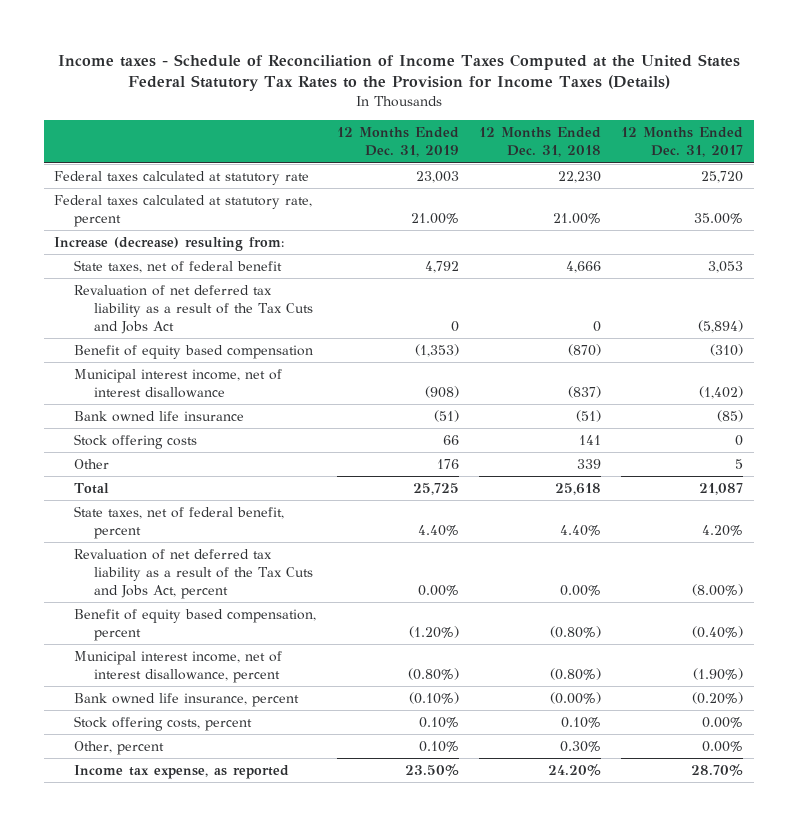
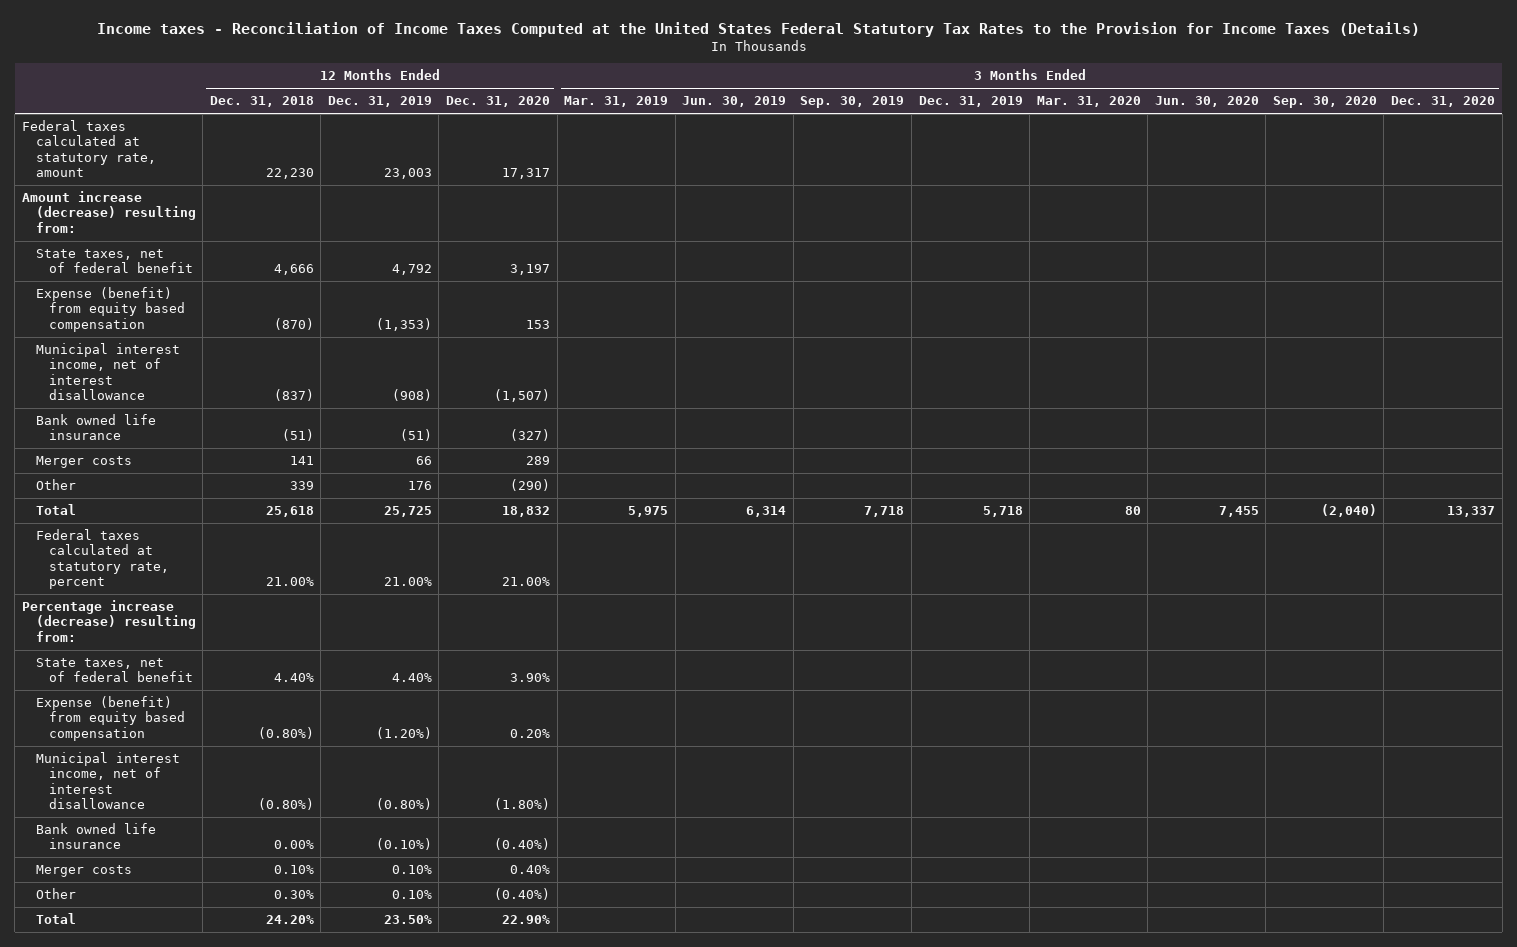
- Income taxes - Schedule of Reconciliation of Income Taxes Computed at the United States Federal Statutory Tax Rates to the Provision for Income Taxes (Details)
+ Income taxes - Reconciliation of Income Taxes Computed at the United States Federal Statutory Tax Rates to the Provision for Income Taxes (Details)
- | 12 Months Ended Dec. 31, 2019 | 12 Months Ended Dec. 31, 2018 | 12 Months Ended Dec. 31, 2017
+ | 12 Months Ended Dec. 31, 2018 | 12 Months Ended Dec. 31, 2019 | 12 Months Ended Dec. 31, 2020 | 3 Months Ended Mar. 31, 2019 | 3 Months Ended Jun. 30, 2019 | 3 Months Ended Sep. 30, 2019 | 3 Months Ended Dec. 31, 2019 | 3 Months Ended Mar. 31, 2020 | 3 Months Ended Jun. 30, 2020 | 3 Months Ended Sep. 30, 2020 | 3 Months Ended Dec. 31, 2020
- Federal taxes calculated at statutory rate | 23,003 | 22,230 | 25,720
- Increase (decrease) resulting from:
+ Federal taxes calculated at statutory rate, amount | 22,230 | 23,003 | 17,317 | | | | | | | |
+ Amount increase (decrease) resulting from:
- Revaluation of net deferred tax liability as a result of the Tax Cuts and Jobs Act | 0 | 0 | (5,894)
- Benefit of equity based compensation | (1,353) | (870) | (310)
+ Expense (benefit) from equity based compensation | (870) | (1,353) | 153 | | | | | | | |
- Stock offering costs | 66 | 141 | 0
+ Merger costs | 141 | 66 | 289 | | | | | | | |
- State taxes, net of federal benefit, percent | 4.40% | 4.40% | 4.20%
- Revaluation of net deferred tax liability as a result of the Tax Cuts and Jobs Act, percent | 0.00% | 0.00% | (8.00%)
- Benefit of equity based compensation, percent | (1.20%) | (0.80%) | (0.40%)
- Municipal interest income, net of interest disallowance, percent | (0.80%) | (0.80%) | (1.90%)
- Bank owned life insurance, percent | (0.10%) | (0.00%) | (0.20%)
- Stock offering costs, percent | 0.10% | 0.10% | 0.00%
- Other, percent | 0.10% | 0.30% | 0.00%
- Income tax expense, as reported | 23.50% | 24.20% | 28.70%
moved down: Federal taxes calculated at statutory rate, percent | 21.00% | 21.00% | 21.00% | | | | | | | |
+ Percentage increase (decrease) resulting from:
+ State taxes, net of federal benefit | 4.40% | 4.40% | 3.90% | | | | | | | |
+ Expense (benefit) from equity based compensation | (0.80%) | (1.20%) | 0.20% | | | | | | | |
+ Municipal interest income, net of interest disallowance | (0.80%) | (0.80%) | (1.80%) | | | | | | | |
+ Bank owned life insurance | 0.00% | (0.10%) | (0.40%) | | | | | | | |
+ Merger costs | 0.10% | 0.10% | 0.40% | | | | | | | |
+ Other | 0.30% | 0.10% | (0.40%) | | | | | | | |
+ Total | 24.20% | 23.50% | 22.90% | | | | | | | |

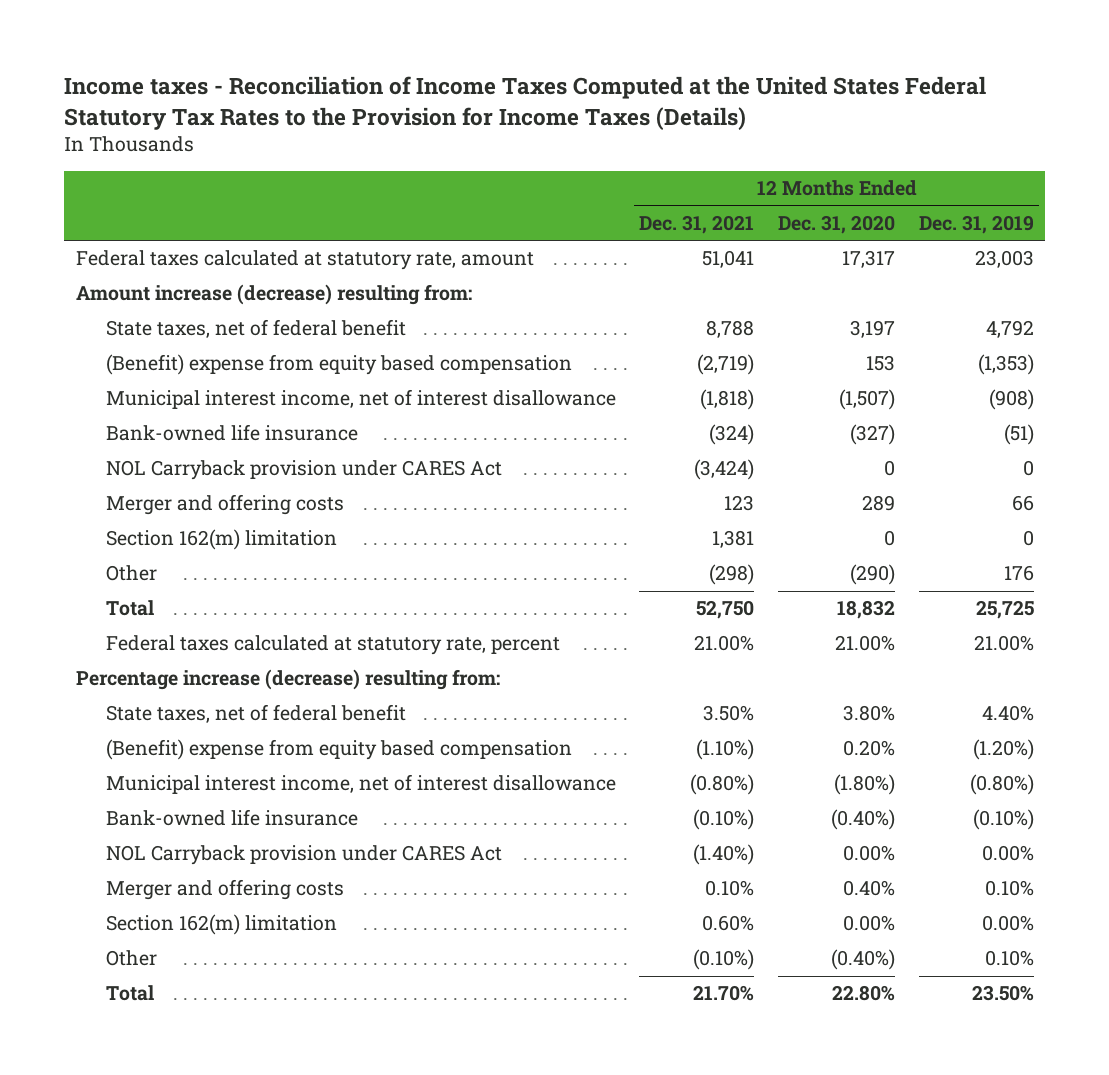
- | 12 Months Ended Dec. 31, 2018 | 12 Months Ended Dec. 31, 2019 | 12 Months Ended Dec. 31, 2020 | 3 Months Ended Mar. 31, 2019 | 3 Months Ended Jun. 30, 2019 | 3 Months Ended Sep. 30, 2019 | 3 Months Ended Dec. 31, 2019 | 3 Months Ended Mar. 31, 2020 | 3 Months Ended Jun. 30, 2020 | 3 Months Ended Sep. 30, 2020 | 3 Months Ended Dec. 31, 2020
+ | 12 Months Ended Dec. 31, 2021 | 12 Months Ended Dec. 31, 2020 | 12 Months Ended Dec. 31, 2019
- Expense (benefit) from equity based compensation | (870) | (1,353) | 153 | | | | | | | |
+ (Benefit) expense from equity based compensation | (2,719) | 153 | (1,353)
- Bank owned life insurance | (51) | (51) | (327) | | | | | | | |
- Merger costs | 141 | 66 | 289 | | | | | | | |
+ Bank-owned life insurance | (324) | (327) | (51)
+ NOL Carryback provision under CARES Act | (3,424) | 0 | 0
+ Merger and offering costs | 123 | 289 | 66
+ Section 162(m) limitation | 1,381 | 0 | 0
- State taxes, net of federal benefit | 4.40% | 4.40% | 3.90% | | | | | | | |
- Expense (benefit) from equity based compensation | (0.80%) | (1.20%) | 0.20% | | | | | | | |
+ State taxes, net of federal benefit | 3.50% | 3.80% | 4.40%
+ (Benefit) expense from equity based compensation | (1.10%) | 0.20% | (1.20%)
- Bank owned life insurance | 0.00% | (0.10%) | (0.40%) | | | | | | | |
- Merger costs | 0.10% | 0.10% | 0.40% | | | | | | | |
+ Bank-owned life insurance | (0.10%) | (0.40%) | (0.10%)
+ NOL Carryback provision under CARES Act | (1.40%) | 0.00% | 0.00%
+ Merger and offering costs | 0.10% | 0.40% | 0.10%
+ Section 162(m) limitation | 0.60% | 0.00% | 0.00%
- Total | 24.20% | 23.50% | 22.90% | | | | | | | |
+ Total | 21.70% | 22.80% | 23.50%

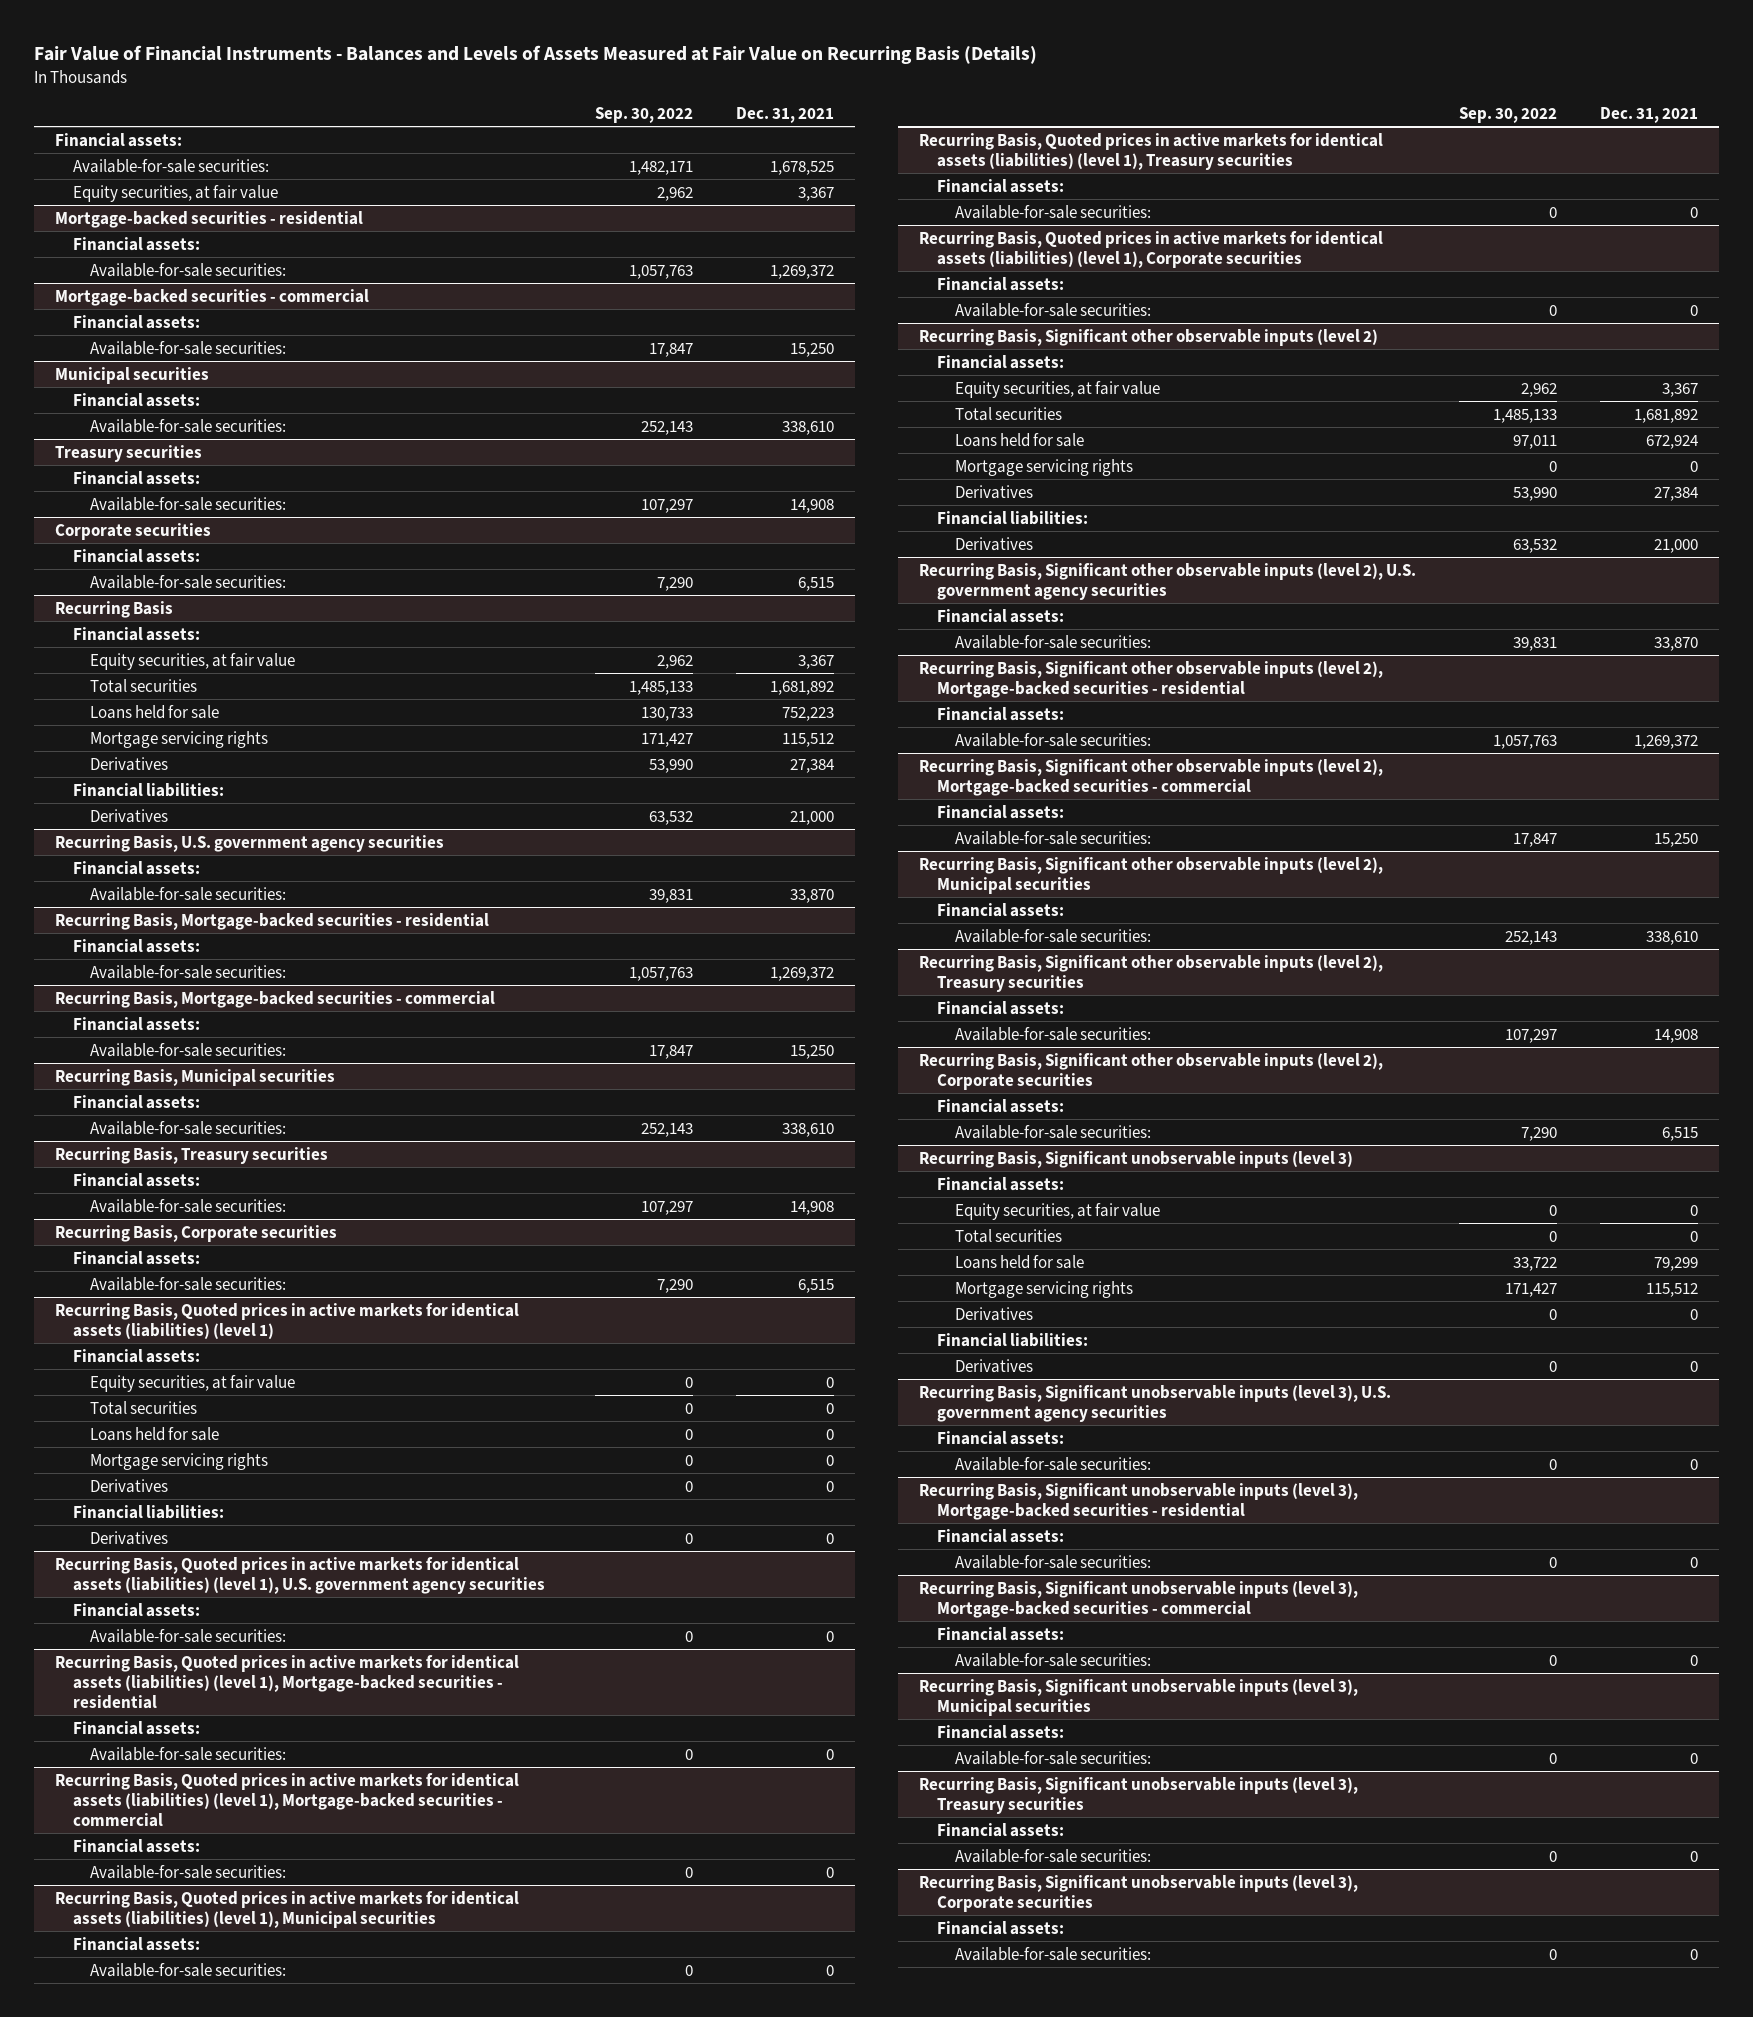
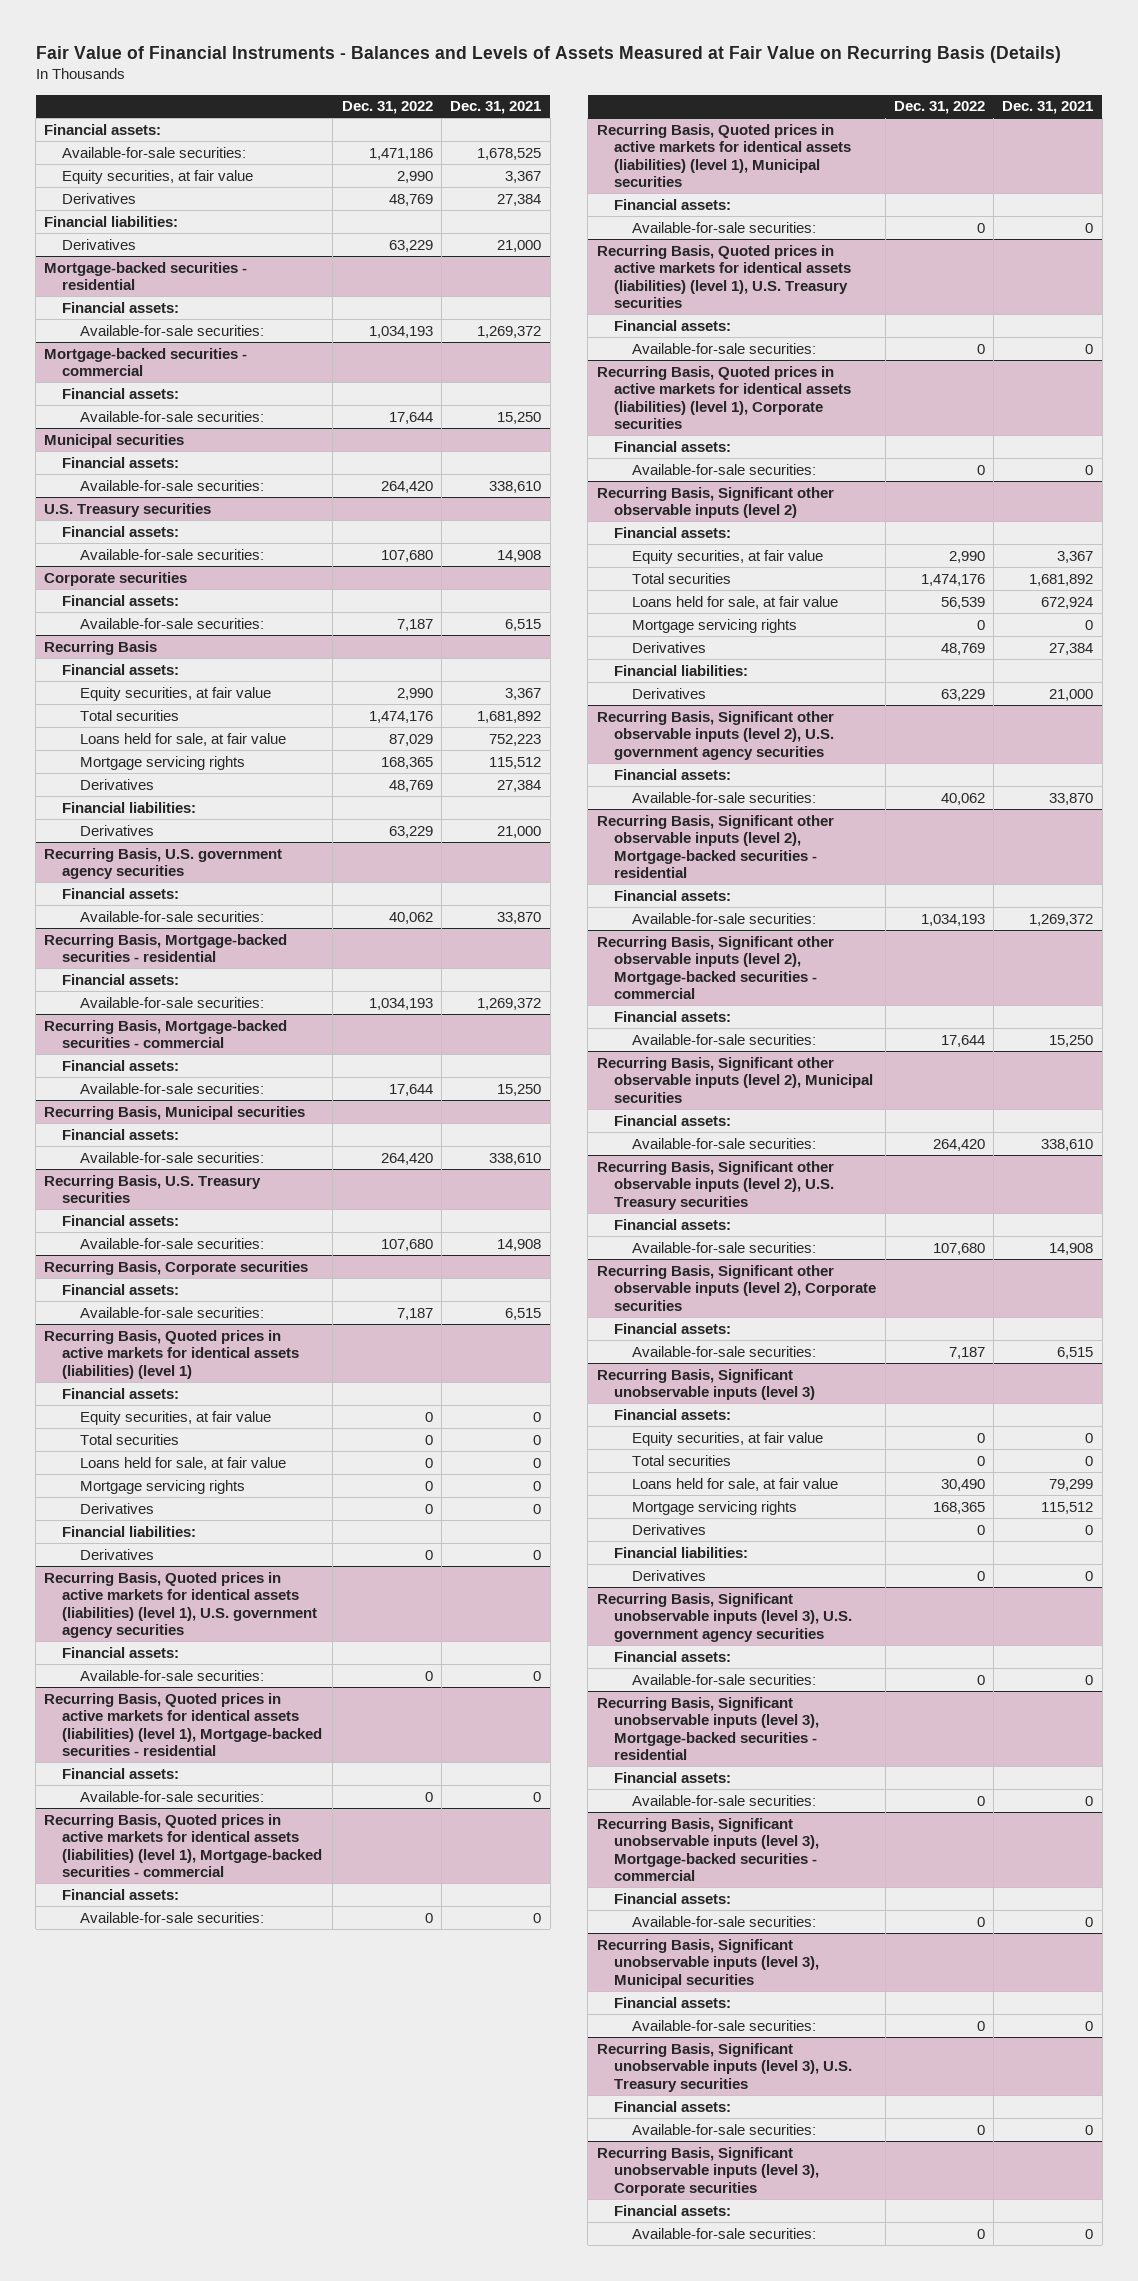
- | Sep. 30, 2022 | Dec. 31, 2021
+ | Dec. 31, 2022 | Dec. 31, 2021
+ Derivatives | 48,769 | 27,384
+ Financial liabilities:
+ Derivatives | 63,229 | 21,000
- Treasury securities
+ U.S. Treasury securities
@ Recurring Basis
- Loans held for sale | 130,733 | 752,223
+ Loans held for sale, at fair value | 87,029 | 752,223
- Recurring Basis, Treasury securities
+ Recurring Basis, U.S. Treasury securities
@ Recurring Basis, Quoted prices in active markets for identical assets (liabilities) (level 1)
- Loans held for sale | 0 | 0
+ Loans held for sale, at fair value | 0 | 0
- Recurring Basis, Quoted prices in active markets for identical assets (liabilities) (level 1), Treasury securities
+ Recurring Basis, Quoted prices in active markets for identical assets (liabilities) (level 1), U.S. Treasury securities
@ Recurring Basis, Significant other observable inputs (level 2)
- Loans held for sale | 97,011 | 672,924
+ Loans held for sale, at fair value | 56,539 | 672,924
- Recurring Basis, Significant other observable inputs (level 2), Treasury securities
+ Recurring Basis, Significant other observable inputs (level 2), U.S. Treasury securities
@ Recurring Basis, Significant unobservable inputs (level 3)
- Loans held for sale | 33,722 | 79,299
+ Loans held for sale, at fair value | 30,490 | 79,299
- Recurring Basis, Significant unobservable inputs (level 3), Treasury securities
+ Recurring Basis, Significant unobservable inputs (level 3), U.S. Treasury securities

